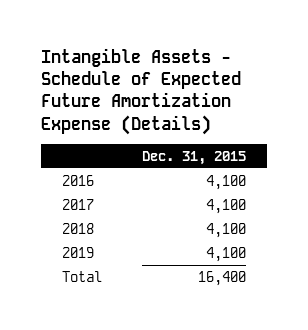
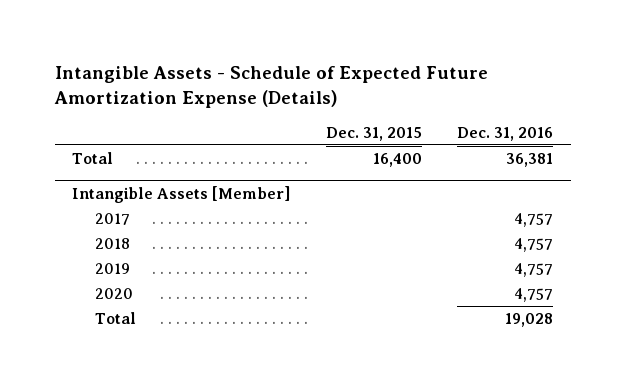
- | Dec. 31, 2015
+ | Dec. 31, 2015 | Dec. 31, 2016
- 2016 | 4,100
- 2017 | 4,100
- 2018 | 4,100
- 2019 | 4,100
+ Intangible Assets [Member]
+ 2017 | | 4,757
+ 2018 | | 4,757
+ 2019 | | 4,757
+ 2020 | | 4,757
+ Total | | 19,028

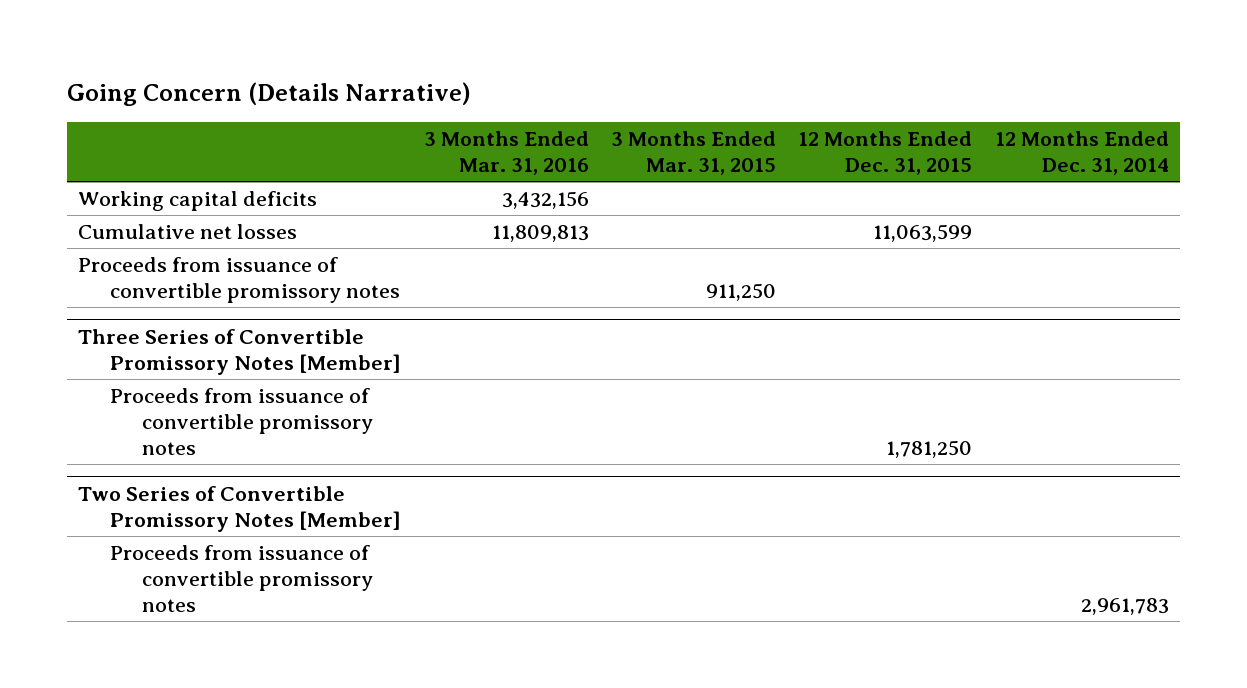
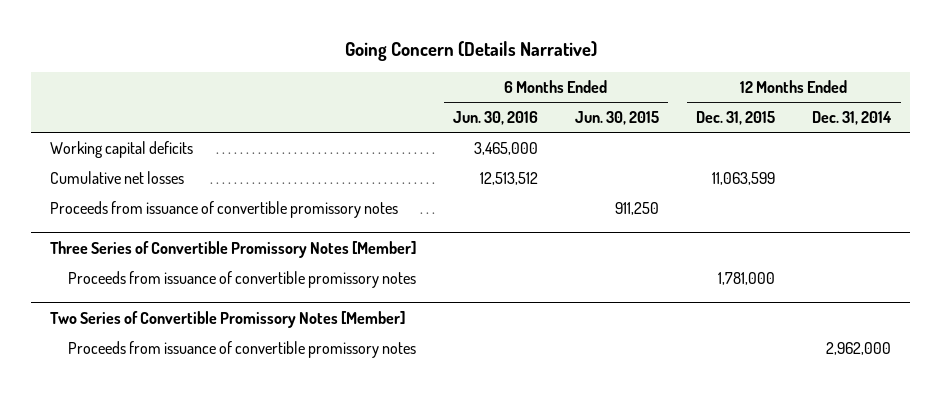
- | 3 Months Ended Mar. 31, 2016 | 3 Months Ended Mar. 31, 2015 | 12 Months Ended Dec. 31, 2015 | 12 Months Ended Dec. 31, 2014
+ | 6 Months Ended Jun. 30, 2016 | 6 Months Ended Jun. 30, 2015 | 12 Months Ended Dec. 31, 2015 | 12 Months Ended Dec. 31, 2014
@ Three Series of Convertible Promissory Notes [Member]
- Proceeds from issuance of convertible promissory notes | | | 1,781,250 |
+ Proceeds from issuance of convertible promissory notes | | | 1,781,000 |
@ Two Series of Convertible Promissory Notes [Member]
- Proceeds from issuance of convertible promissory notes | | | | 2,961,783
+ Proceeds from issuance of convertible promissory notes | | | | 2,962,000

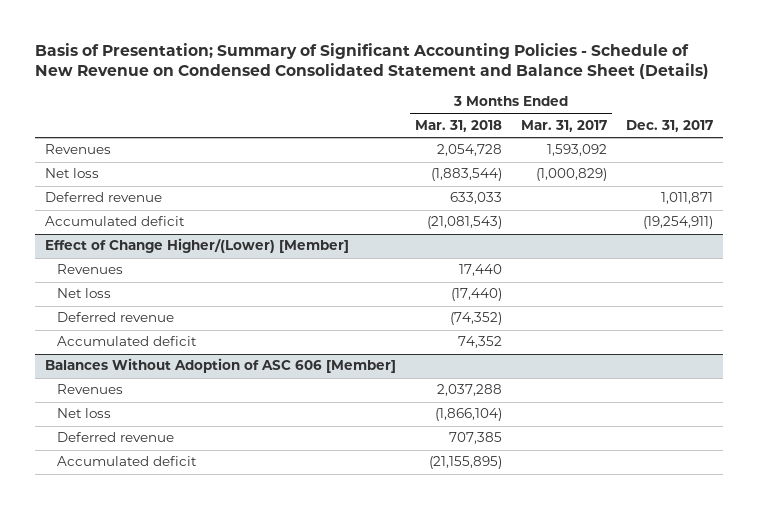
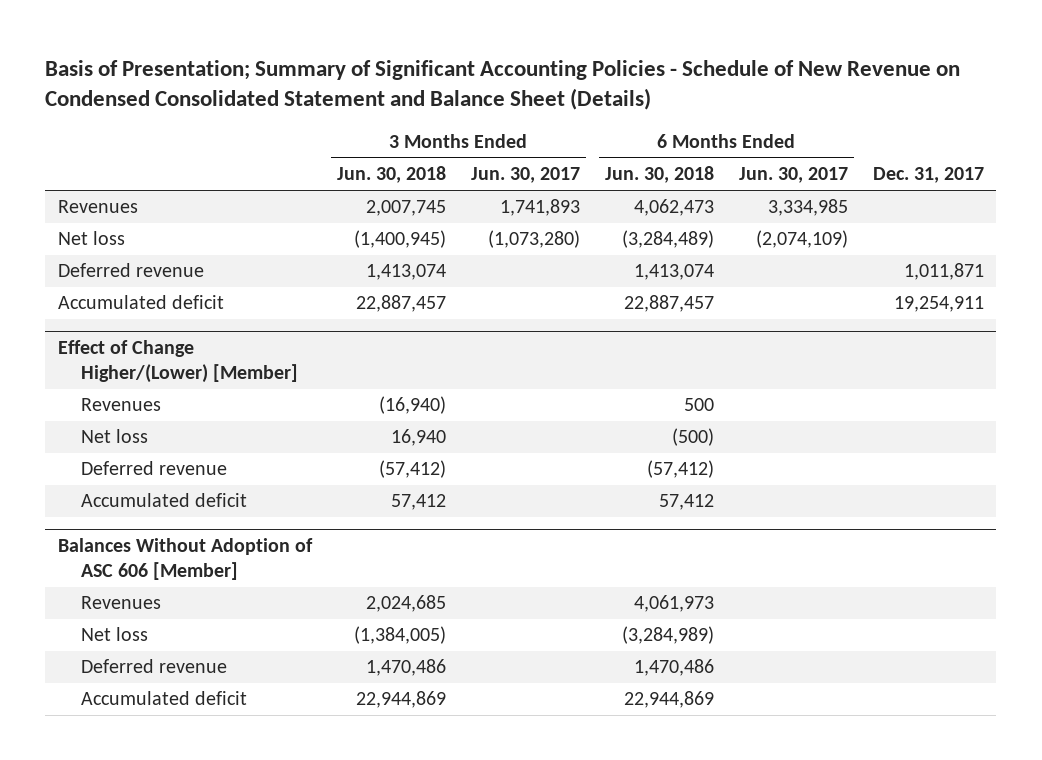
- | 3 Months Ended Mar. 31, 2018 | 3 Months Ended Mar. 31, 2017 | Dec. 31, 2017
+ | 3 Months Ended Jun. 30, 2018 | 3 Months Ended Jun. 30, 2017 | 6 Months Ended Jun. 30, 2018 | 6 Months Ended Jun. 30, 2017 | Dec. 31, 2017
- Accumulated deficit | (21,081,543) | | (19,254,911)
+ Accumulated deficit | 22,887,457 | | 22,887,457 | | 19,254,911

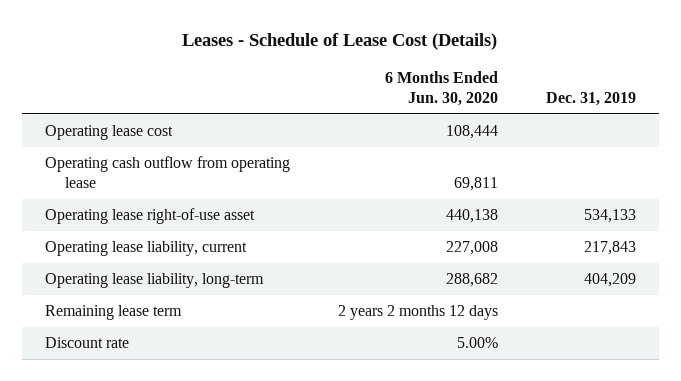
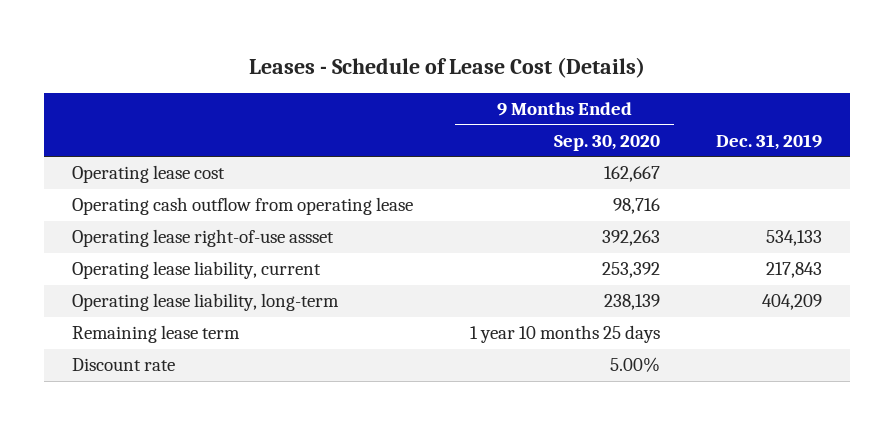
- | 6 Months Ended Jun. 30, 2020 | Dec. 31, 2019
+ | 9 Months Ended Sep. 30, 2020 | Dec. 31, 2019
- Operating lease right-of-use asset | 440,138 | 534,133
+ Operating lease right-of-use assset | 392,263 | 534,133

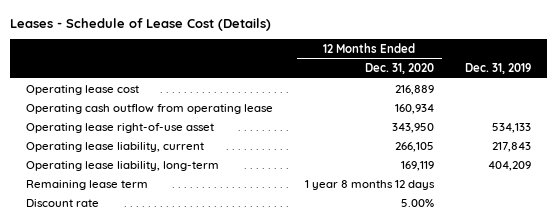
- | 9 Months Ended Sep. 30, 2020 | Dec. 31, 2019
+ | 12 Months Ended Dec. 31, 2020 | Dec. 31, 2019
- Operating lease right-of-use assset | 392,263 | 534,133
+ Operating lease right-of-use asset | 343,950 | 534,133

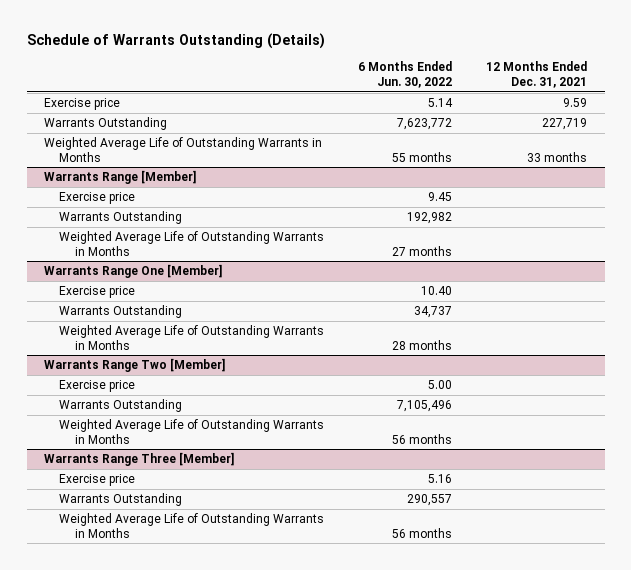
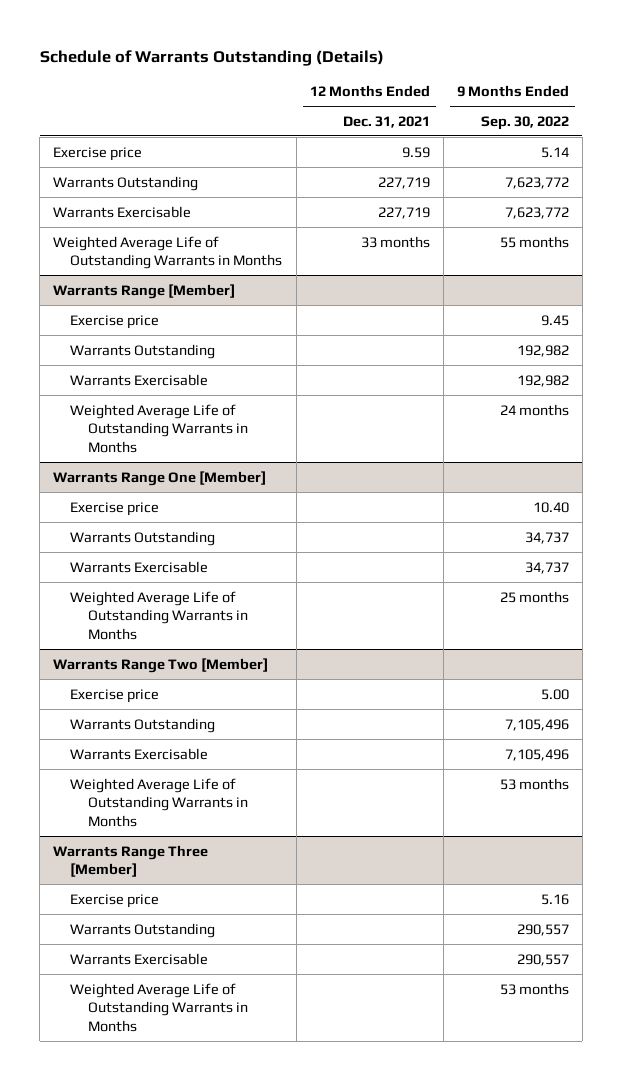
- | 6 Months Ended Jun. 30, 2022 | 12 Months Ended Dec. 31, 2021
+ | 12 Months Ended Dec. 31, 2021 | 9 Months Ended Sep. 30, 2022
+ Warrants Exercisable | 227,719 | 7,623,772
@ Warrants Range [Member]
+ Warrants Exercisable | | 192,982
@ Warrants Range One [Member]
+ Warrants Exercisable | | 34,737
@ Warrants Range Two [Member]
+ Warrants Exercisable | | 7,105,496
@ Warrants Range Three [Member]
+ Warrants Exercisable | | 290,557

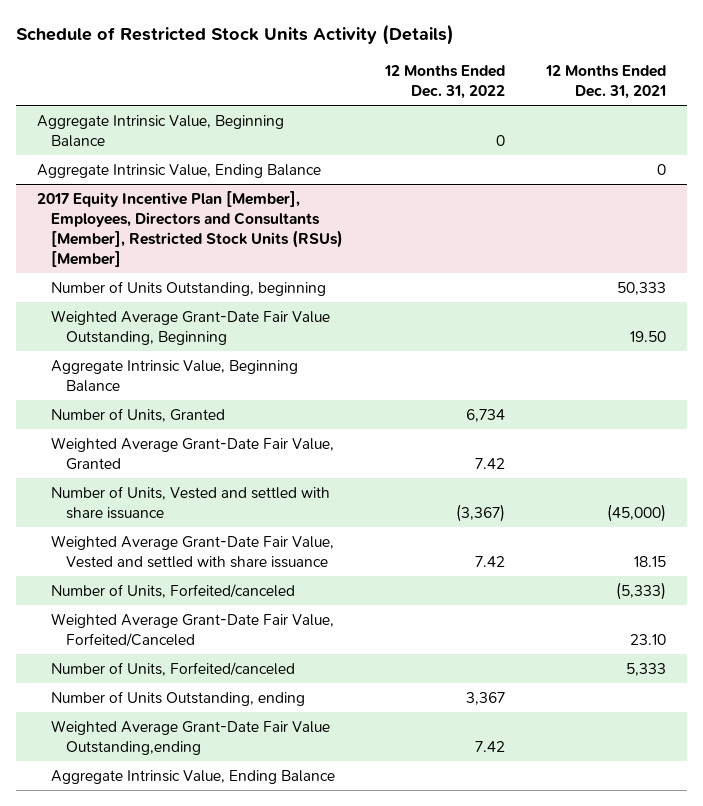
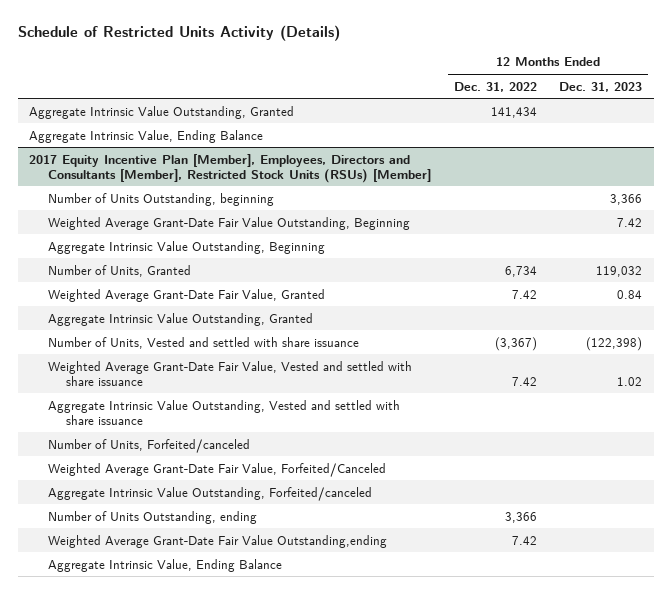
- Schedule of Restricted Stock Units Activity (Details)
+ Schedule of Restricted Units Activity (Details)
- | 12 Months Ended Dec. 31, 2022 | 12 Months Ended Dec. 31, 2021
+ | 12 Months Ended Dec. 31, 2022 | 12 Months Ended Dec. 31, 2023
- Aggregate Intrinsic Value, Beginning Balance | 0 |
+ Aggregate Intrinsic Value Outstanding, Granted | 141,434 |
@ 2017 Equity Incentive Plan [Member], Employees, Directors and Consultants [Member], Restricted Stock Units (RSUs) [Member]
- Aggregate Intrinsic Value, Beginning Balance
+ Aggregate Intrinsic Value Outstanding, Beginning
+ Aggregate Intrinsic Value Outstanding, Granted
+ Aggregate Intrinsic Value Outstanding, Vested and settled with share issuance
- Number of Units, Forfeited/canceled | | 5,333
- Number of Units Outstanding, ending | 3,367 |
+ Aggregate Intrinsic Value Outstanding, Forfeited/canceled
+ Number of Units Outstanding, ending | 3,366 |

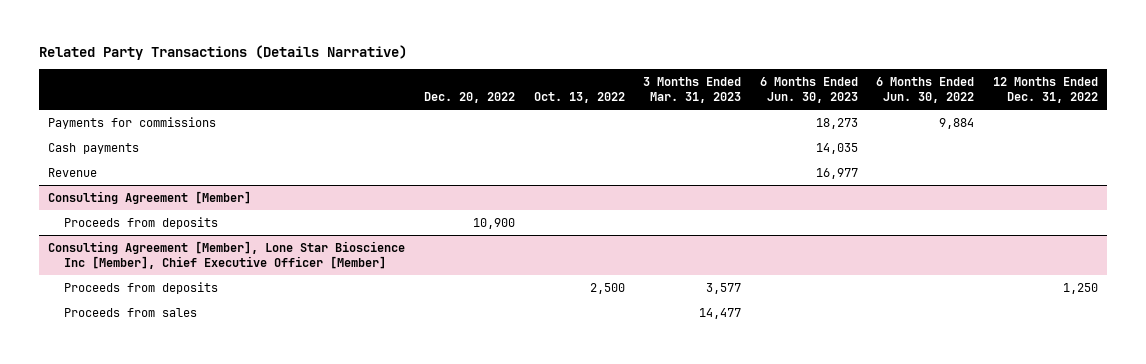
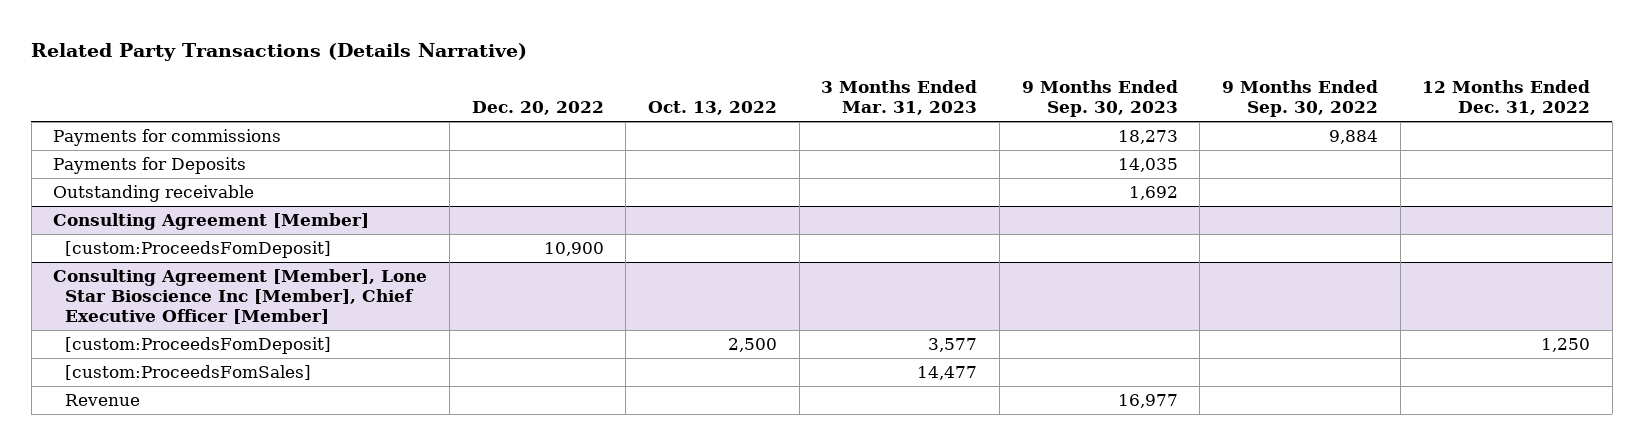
- | Dec. 20, 2022 | Oct. 13, 2022 | 3 Months Ended Mar. 31, 2023 | 6 Months Ended Jun. 30, 2023 | 6 Months Ended Jun. 30, 2022 | 12 Months Ended Dec. 31, 2022
+ | Dec. 20, 2022 | Oct. 13, 2022 | 3 Months Ended Mar. 31, 2023 | 9 Months Ended Sep. 30, 2023 | 9 Months Ended Sep. 30, 2022 | 12 Months Ended Dec. 31, 2022
- Cash payments | | | | 14,035 | |
- Revenue | | | | 16,977 | |
+ Payments for Deposits | | | | 14,035 | |
+ Outstanding receivable | | | | 1,692 | |
@ Consulting Agreement [Member]
- Proceeds from deposits | 10,900 | | | | |
+ [custom:ProceedsFomDeposit] | 10,900 | | | | |
@ Consulting Agreement [Member], Lone Star Bioscience Inc [Member], Chief Executive Officer [Member]
- Proceeds from deposits | | 2,500 | 3,577 | | | 1,250
- Proceeds from sales | | | 14,477 | | |
+ [custom:ProceedsFomDeposit] | | 2,500 | 3,577 | | | 1,250
+ [custom:ProceedsFomSales] | | | 14,477 | | |
+ Revenue | | | | 16,977 | |

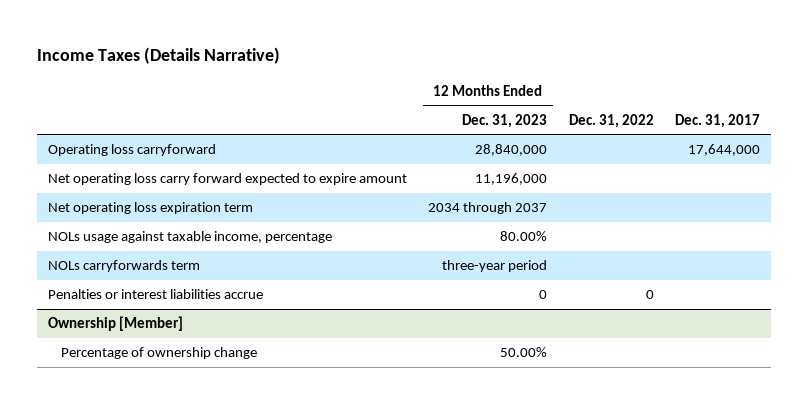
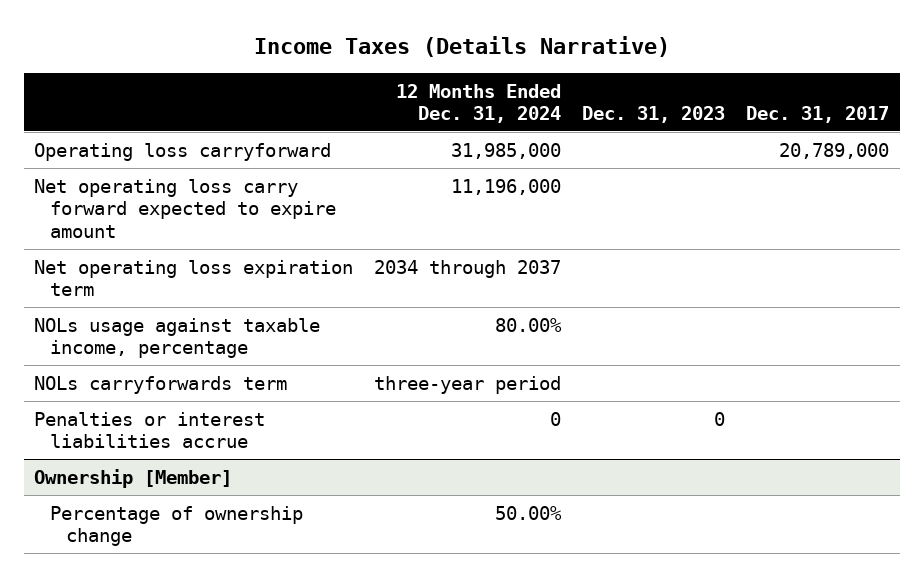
- | 12 Months Ended Dec. 31, 2023 | Dec. 31, 2022 | Dec. 31, 2017
+ | 12 Months Ended Dec. 31, 2024 | Dec. 31, 2023 | Dec. 31, 2017
- Operating loss carryforward | 28,840,000 | | 17,644,000
+ Operating loss carryforward | 31,985,000 | | 20,789,000

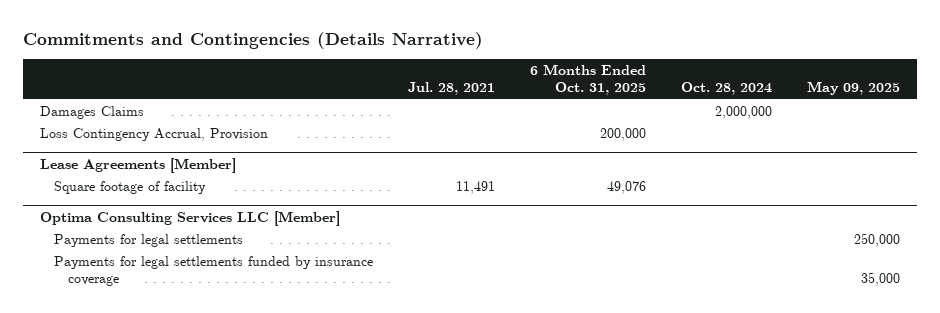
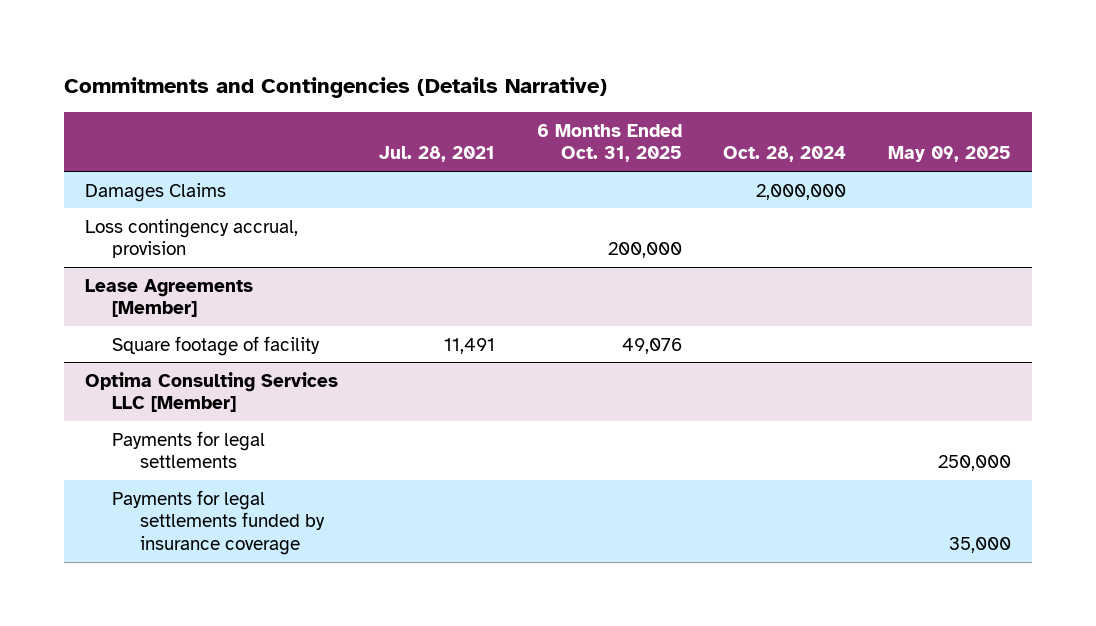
- Loss Contingency Accrual, Provision | | 200,000 | |
+ Loss contingency accrual, provision | | 200,000 | |

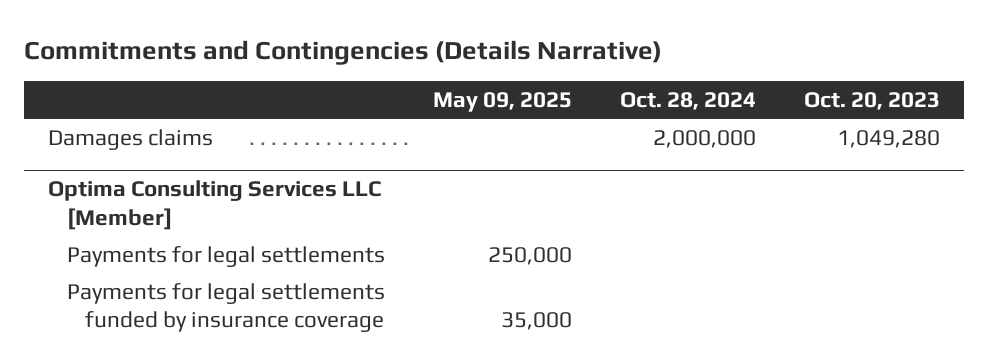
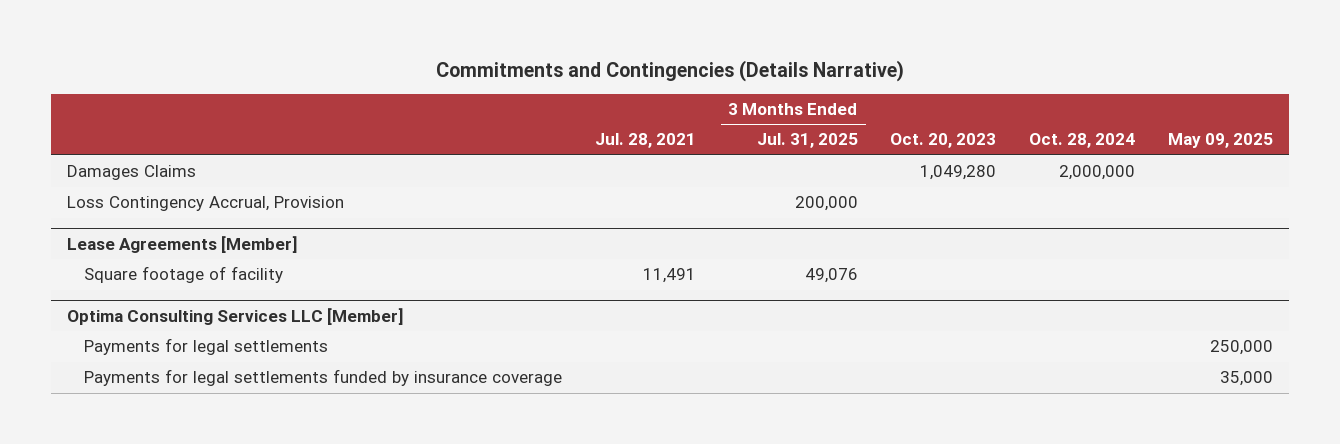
- | May 09, 2025 | Oct. 28, 2024 | Oct. 20, 2023
+ | Jul. 28, 2021 | 3 Months Ended Jul. 31, 2025 | Oct. 20, 2023 | Oct. 28, 2024 | May 09, 2025
- Damages claims | | 2,000,000 | 1,049,280
+ Damages Claims | | | 1,049,280 | 2,000,000 |
+ Loss Contingency Accrual, Provision | | 200,000 | | |
+ Lease Agreements [Member]
+ Square footage of facility | 11,491 | 49,076 | | |

